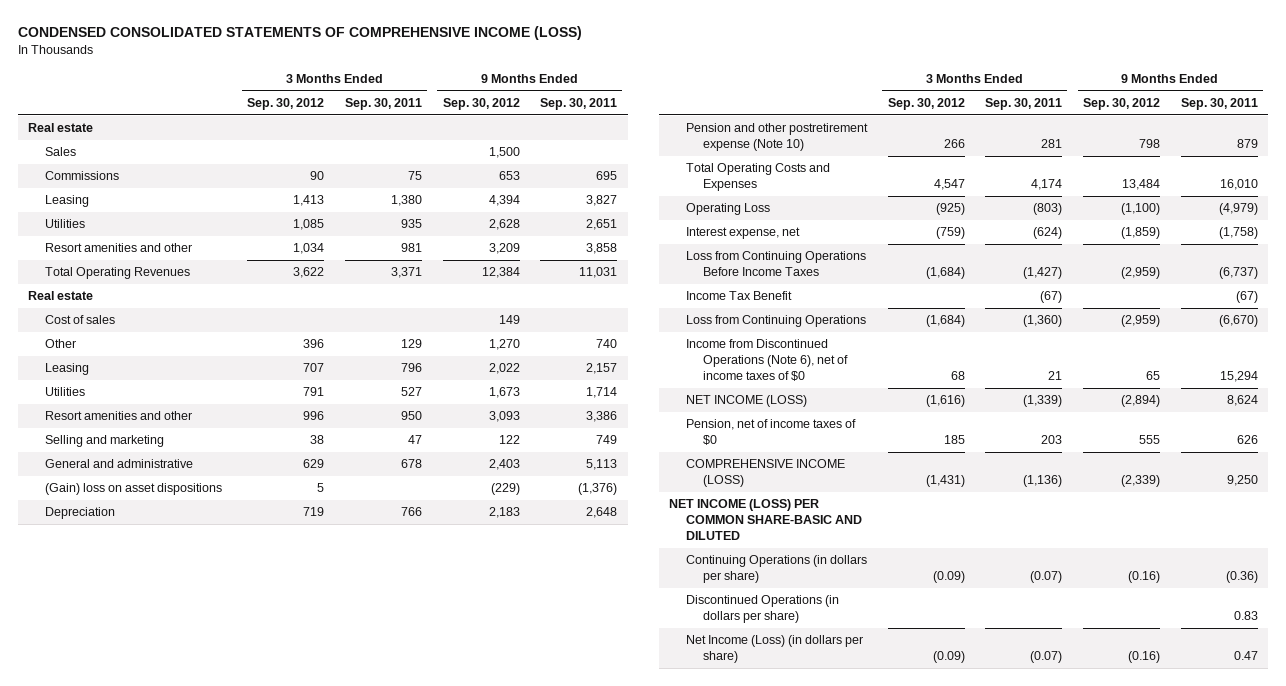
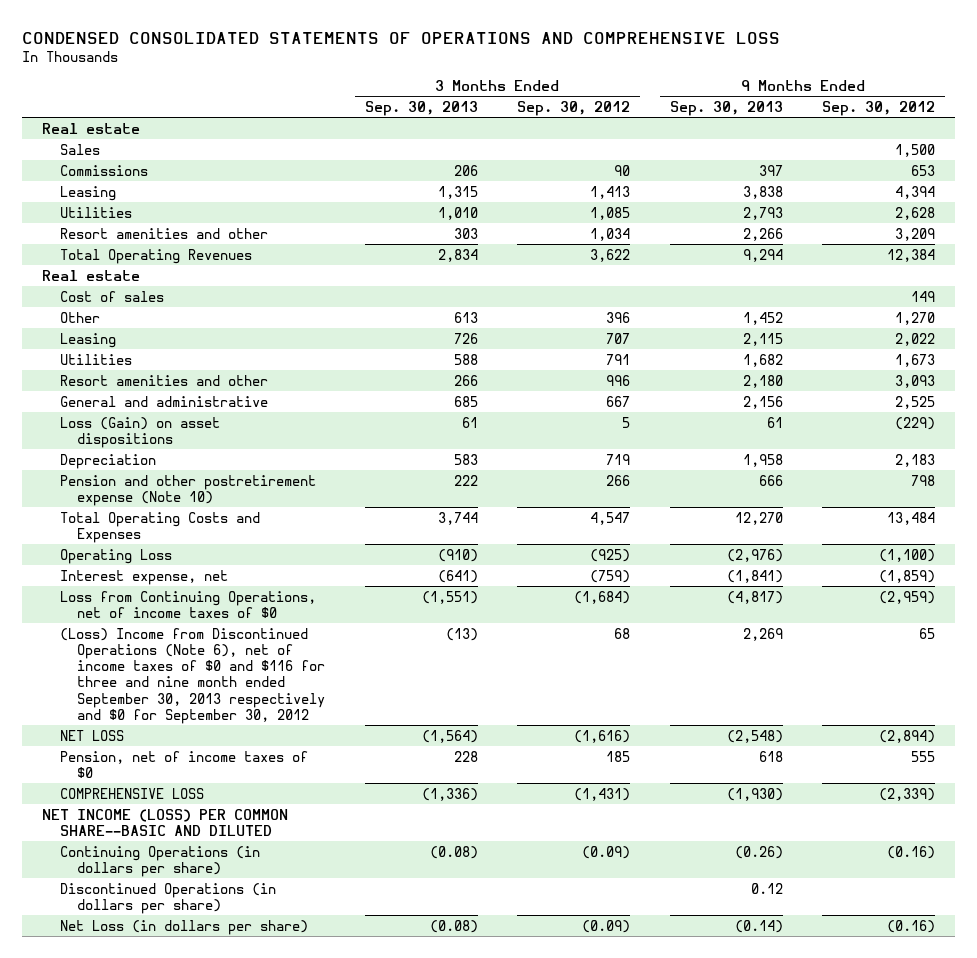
- CONDENSED CONSOLIDATED STATEMENTS OF COMPREHENSIVE INCOME (LOSS)
+ CONDENSED CONSOLIDATED STATEMENTS OF OPERATIONS AND COMPREHENSIVE LOSS
- | 3 Months Ended Sep. 30, 2012 | 3 Months Ended Sep. 30, 2011 | 9 Months Ended Sep. 30, 2012 | 9 Months Ended Sep. 30, 2011
+ | 3 Months Ended Sep. 30, 2013 | 3 Months Ended Sep. 30, 2012 | 9 Months Ended Sep. 30, 2013 | 9 Months Ended Sep. 30, 2012
- Selling and marketing | 38 | 47 | 122 | 749
- General and administrative | 629 | 678 | 2,403 | 5,113
- (Gain) loss on asset dispositions | 5 | | (229) | (1,376)
+ General and administrative | 685 | 667 | 2,156 | 2,525
+ Loss (Gain) on asset dispositions | 61 | 5 | 61 | (229)
- Loss from Continuing Operations Before Income Taxes | (1,684) | (1,427) | (2,959) | (6,737)
- Income Tax Benefit | | (67) | | (67)
- Loss from Continuing Operations | (1,684) | (1,360) | (2,959) | (6,670)
- Income from Discontinued Operations (Note 6), net of income taxes of $0 | 68 | 21 | 65 | 15,294
- NET INCOME (LOSS) | (1,616) | (1,339) | (2,894) | 8,624
+ Loss from Continuing Operations, net of income taxes of $0 | (1,551) | (1,684) | (4,817) | (2,959)
+ (Loss) Income from Discontinued Operations (Note 6), net of income taxes of $0 and $116 for three and nine month ended September 30, 2013 respectively and $0 for September 30, 2012 | (13) | 68 | 2,269 | 65
+ NET LOSS | (1,564) | (1,616) | (2,548) | (2,894)
- COMPREHENSIVE INCOME (LOSS) | (1,431) | (1,136) | (2,339) | 9,250
- NET INCOME (LOSS) PER COMMON SHARE-BASIC AND DILUTED
+ COMPREHENSIVE LOSS | (1,336) | (1,431) | (1,930) | (2,339)
+ NET INCOME (LOSS) PER COMMON SHARE--BASIC AND DILUTED
- Net Income (Loss) (in dollars per share) | (0.09) | (0.07) | (0.16) | 0.47
+ Net Loss (in dollars per share) | (0.08) | (0.09) | (0.14) | (0.16)

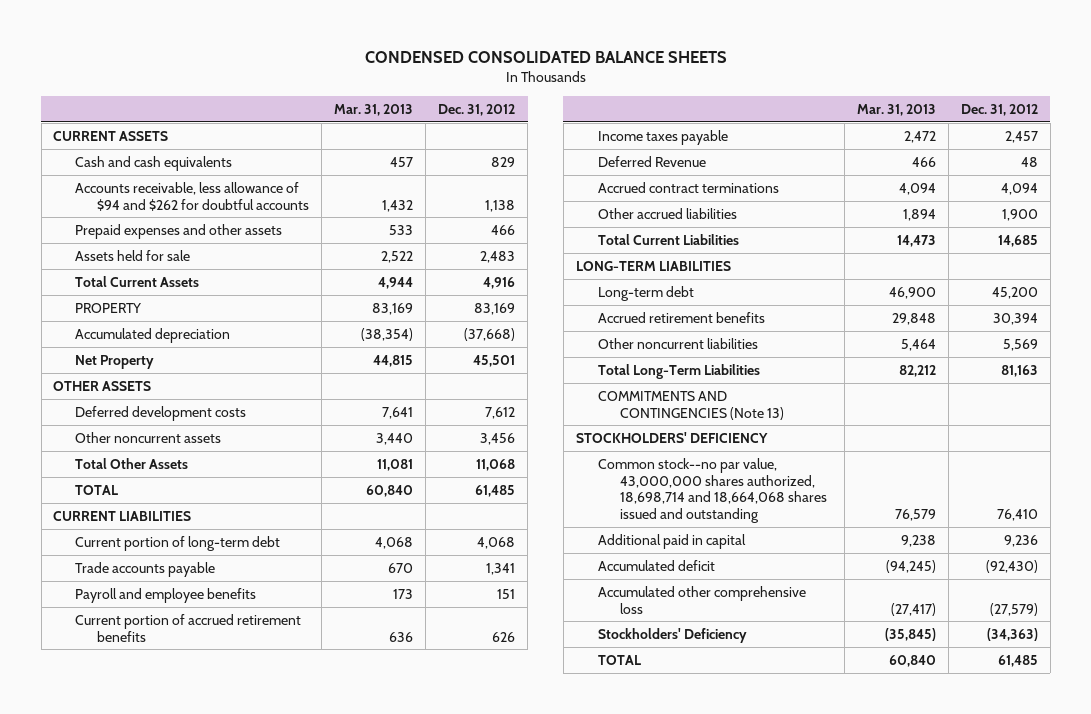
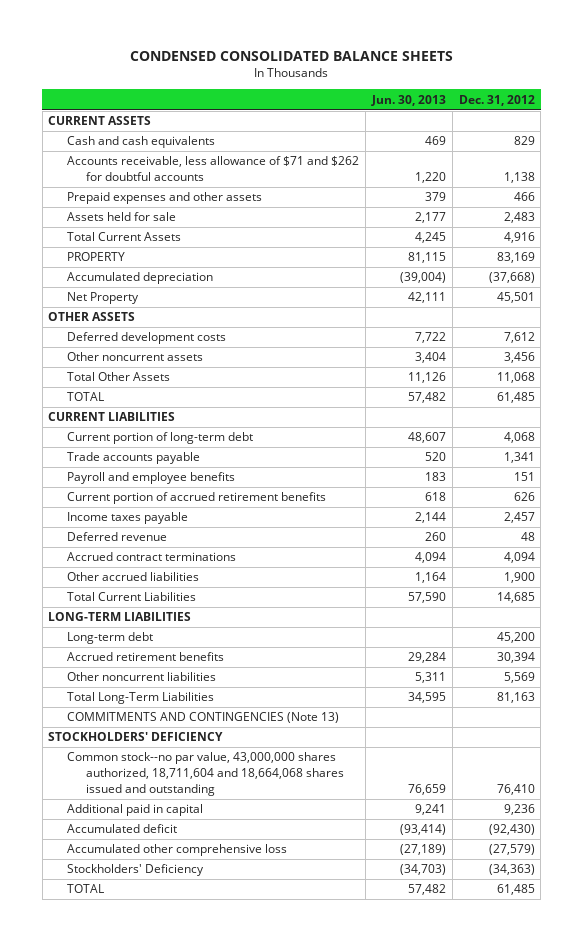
- | Mar. 31, 2013 | Dec. 31, 2012
+ | Jun. 30, 2013 | Dec. 31, 2012
- Accounts receivable, less allowance of $94 and $262 for doubtful accounts | 1,432 | 1,138
+ Accounts receivable, less allowance of $71 and $262 for doubtful accounts | 1,220 | 1,138
- Deferred Revenue | 466 | 48
+ Deferred revenue | 260 | 48
- Common stock--no par value, 43,000,000 shares authorized, 18,698,714 and 18,664,068 shares issued and outstanding | 76,579 | 76,410
+ Common stock--no par value, 43,000,000 shares authorized, 18,711,604 and 18,664,068 shares issued and outstanding | 76,659 | 76,410

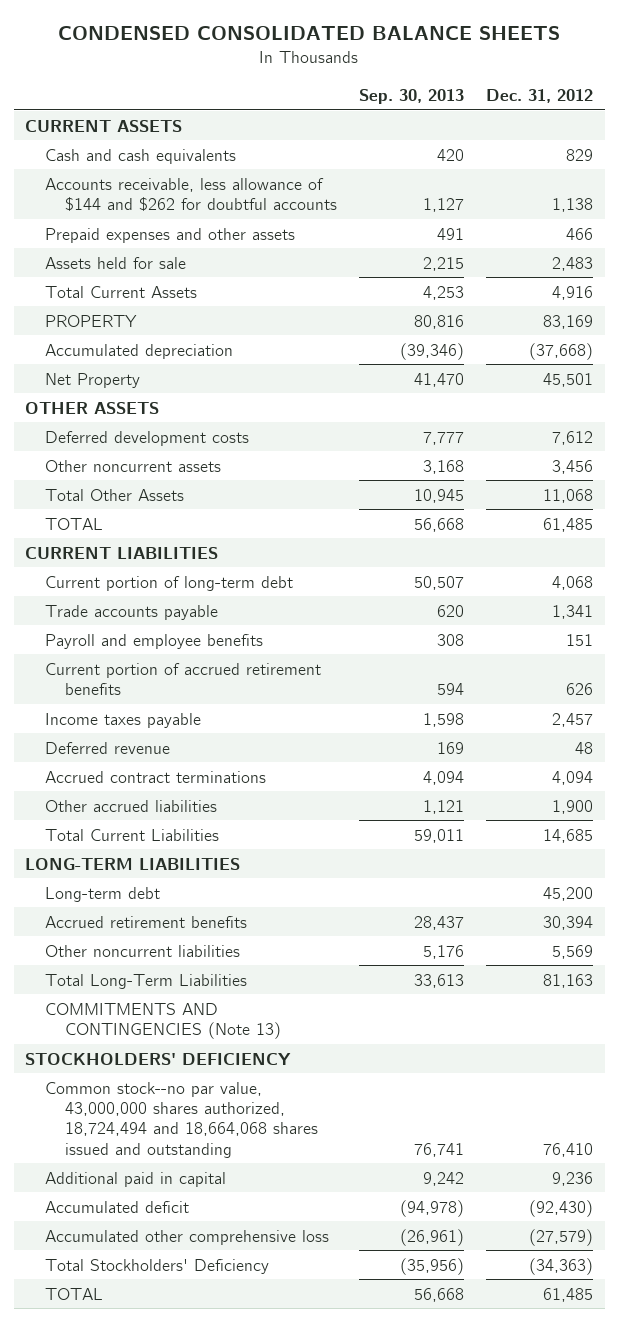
- | Jun. 30, 2013 | Dec. 31, 2012
+ | Sep. 30, 2013 | Dec. 31, 2012
- Accounts receivable, less allowance of $71 and $262 for doubtful accounts | 1,220 | 1,138
+ Accounts receivable, less allowance of $144 and $262 for doubtful accounts | 1,127 | 1,138
- Common stock--no par value, 43,000,000 shares authorized, 18,711,604 and 18,664,068 shares issued and outstanding | 76,659 | 76,410
+ Common stock--no par value, 43,000,000 shares authorized, 18,724,494 and 18,664,068 shares issued and outstanding | 76,741 | 76,410
- Stockholders' Deficiency | (34,703) | (34,363)
+ Total Stockholders' Deficiency | (35,956) | (34,363)

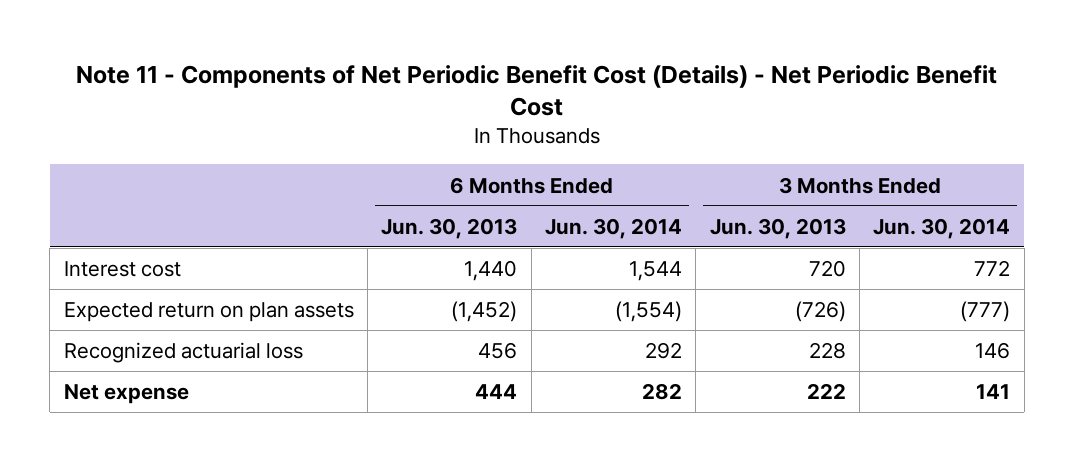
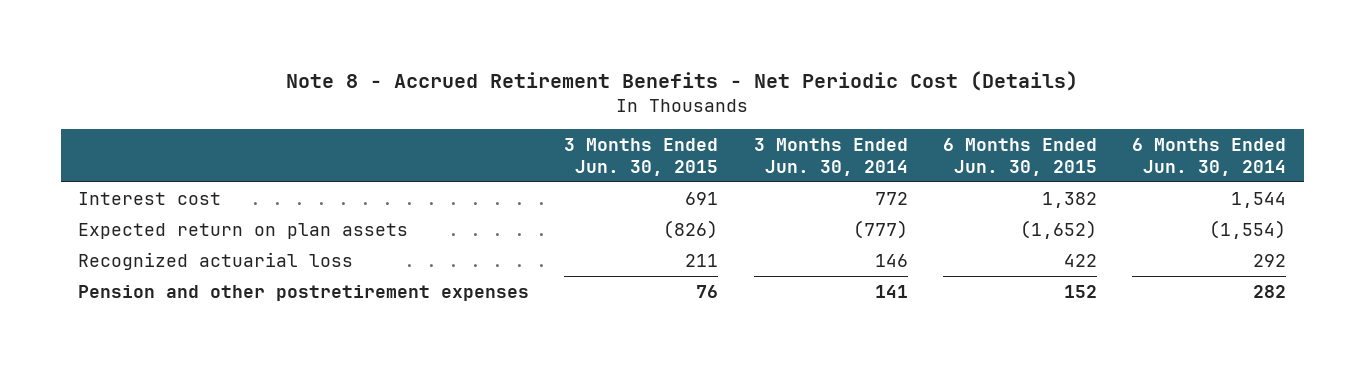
- Note 11 - Components of Net Periodic Benefit Cost (Details) - Net Periodic Benefit Cost
+ Note 8 - Accrued Retirement Benefits - Net Periodic Cost (Details)
- | 6 Months Ended Jun. 30, 2013 | 6 Months Ended Jun. 30, 2014 | 3 Months Ended Jun. 30, 2013 | 3 Months Ended Jun. 30, 2014
+ | 3 Months Ended Jun. 30, 2015 | 3 Months Ended Jun. 30, 2014 | 6 Months Ended Jun. 30, 2015 | 6 Months Ended Jun. 30, 2014
- Net expense | 444 | 282 | 222 | 141
+ Pension and other postretirement expenses | 76 | 141 | 152 | 282

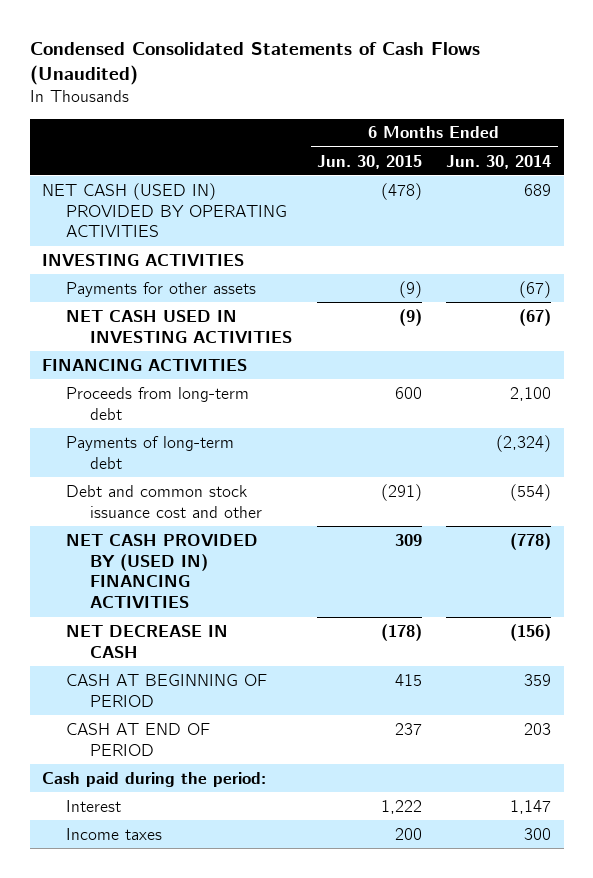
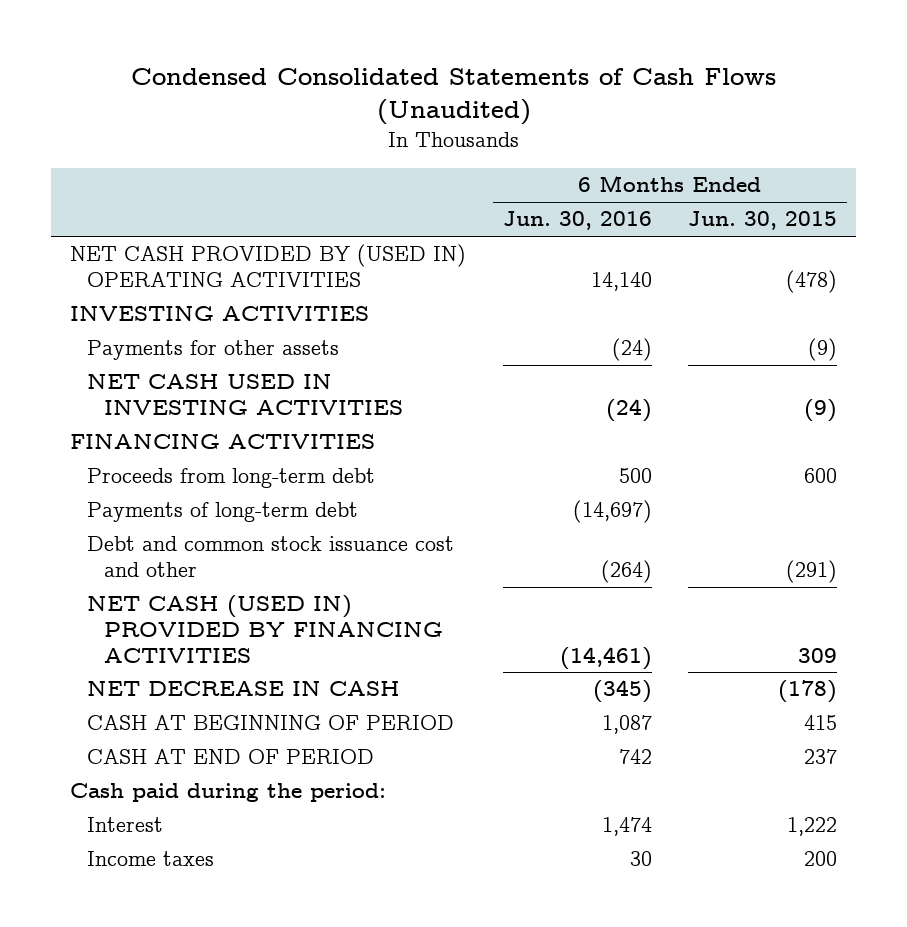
- | 6 Months Ended Jun. 30, 2015 | 6 Months Ended Jun. 30, 2014
+ | 6 Months Ended Jun. 30, 2016 | 6 Months Ended Jun. 30, 2015
- NET CASH (USED IN) PROVIDED BY OPERATING ACTIVITIES | (478) | 689
+ NET CASH PROVIDED BY (USED IN) OPERATING ACTIVITIES | 14,140 | (478)
- NET CASH PROVIDED BY (USED IN) FINANCING ACTIVITIES | 309 | (778)
+ NET CASH (USED IN) PROVIDED BY FINANCING ACTIVITIES | (14,461) | 309

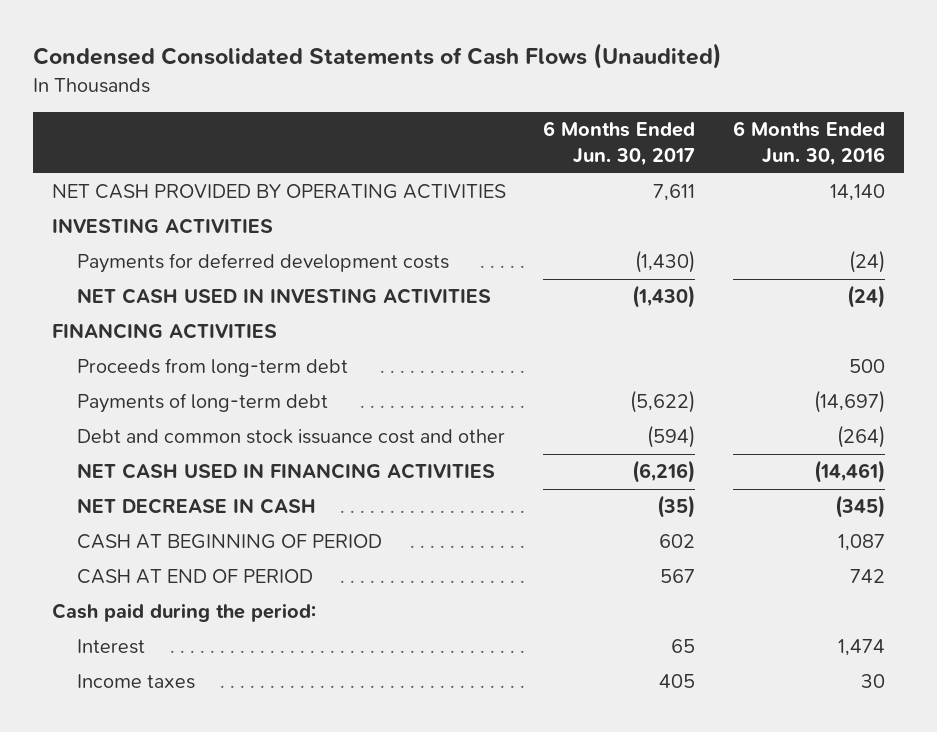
- | 6 Months Ended Jun. 30, 2016 | 6 Months Ended Jun. 30, 2015
+ | 6 Months Ended Jun. 30, 2017 | 6 Months Ended Jun. 30, 2016
- NET CASH PROVIDED BY (USED IN) OPERATING ACTIVITIES | 14,140 | (478)
+ NET CASH PROVIDED BY OPERATING ACTIVITIES | 7,611 | 14,140
- Payments for other assets | (24) | (9)
+ Payments for deferred development costs | (1,430) | (24)
- NET CASH (USED IN) PROVIDED BY FINANCING ACTIVITIES | (14,461) | 309
+ NET CASH USED IN FINANCING ACTIVITIES | (6,216) | (14,461)

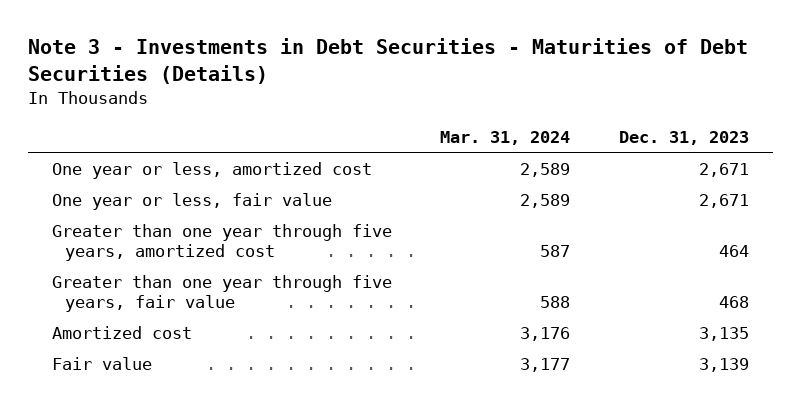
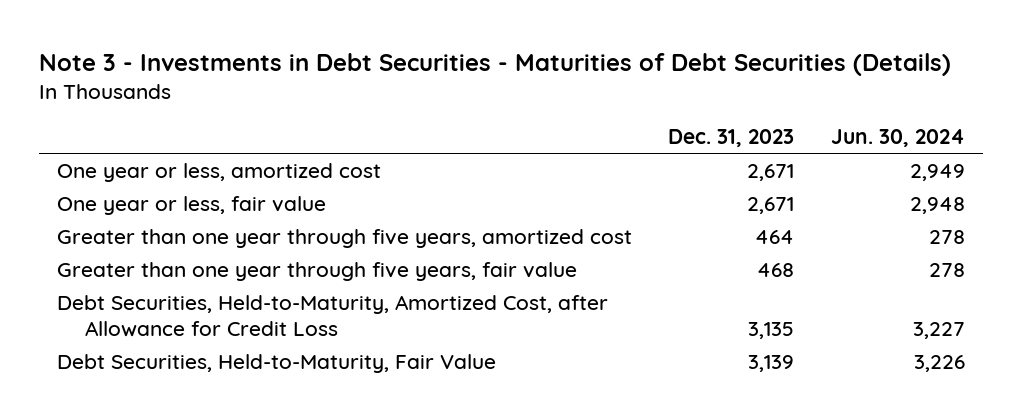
- | Mar. 31, 2024 | Dec. 31, 2023
+ | Dec. 31, 2023 | Jun. 30, 2024
- Amortized cost | 3,176 | 3,135
- Fair value | 3,177 | 3,139
+ Debt Securities, Held-to-Maturity, Amortized Cost, after Allowance for Credit Loss | 3,135 | 3,227
+ Debt Securities, Held-to-Maturity, Fair Value | 3,139 | 3,226

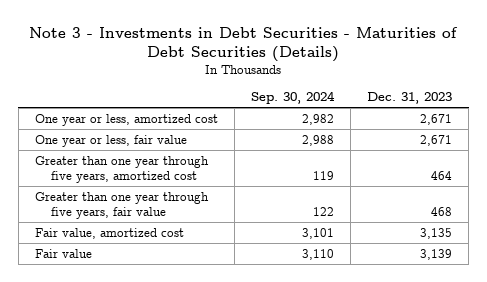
- | Dec. 31, 2023 | Jun. 30, 2024
+ | Sep. 30, 2024 | Dec. 31, 2023
- Debt Securities, Held-to-Maturity, Amortized Cost, after Allowance for Credit Loss | 3,135 | 3,227
- Debt Securities, Held-to-Maturity, Fair Value | 3,139 | 3,226
+ Fair value, amortized cost | 3,101 | 3,135
+ Fair value | 3,110 | 3,139

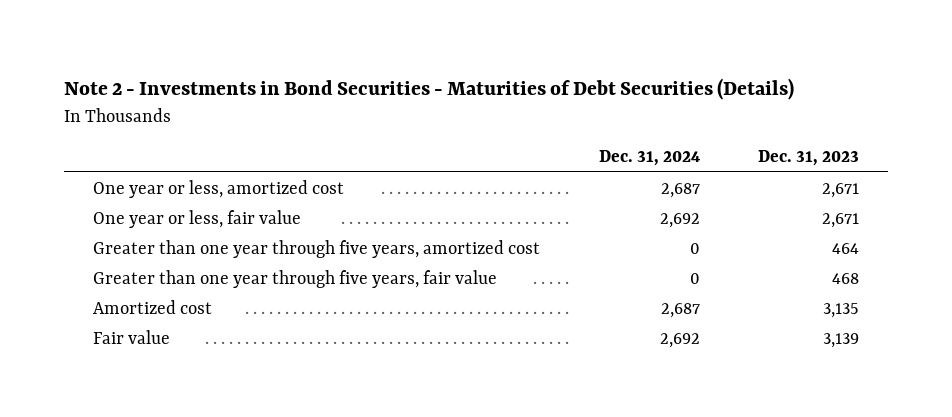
- Note 3 - Investments in Debt Securities - Maturities of Debt Securities (Details)
+ Note 2 - Investments in Bond Securities - Maturities of Debt Securities (Details)
- | Sep. 30, 2024 | Dec. 31, 2023
+ | Dec. 31, 2024 | Dec. 31, 2023
- Fair value, amortized cost | 3,101 | 3,135
+ Amortized cost | 2,687 | 3,135

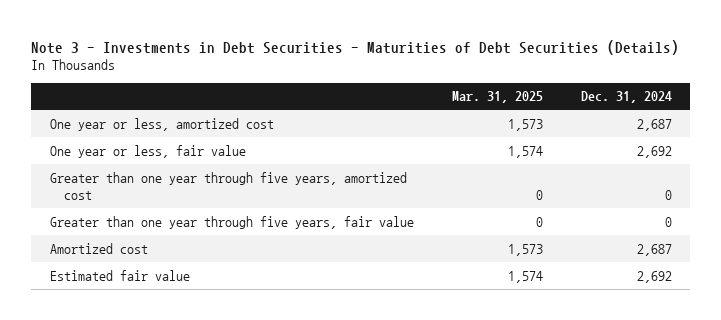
- Note 2 - Investments in Bond Securities - Maturities of Debt Securities (Details)
+ Note 3 - Investments in Debt Securities - Maturities of Debt Securities (Details)
- | Dec. 31, 2024 | Dec. 31, 2023
+ | Mar. 31, 2025 | Dec. 31, 2024
- Fair value | 2,692 | 3,139
+ Estimated fair value | 1,574 | 2,692

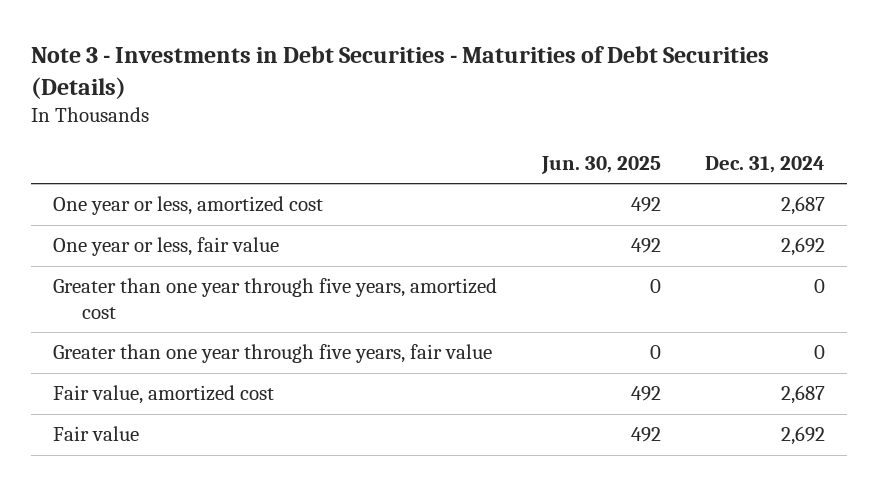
- | Mar. 31, 2025 | Dec. 31, 2024
+ | Jun. 30, 2025 | Dec. 31, 2024
- Amortized cost | 1,573 | 2,687
- Estimated fair value | 1,574 | 2,692
+ Fair value, amortized cost | 492 | 2,687
+ Fair value | 492 | 2,692

